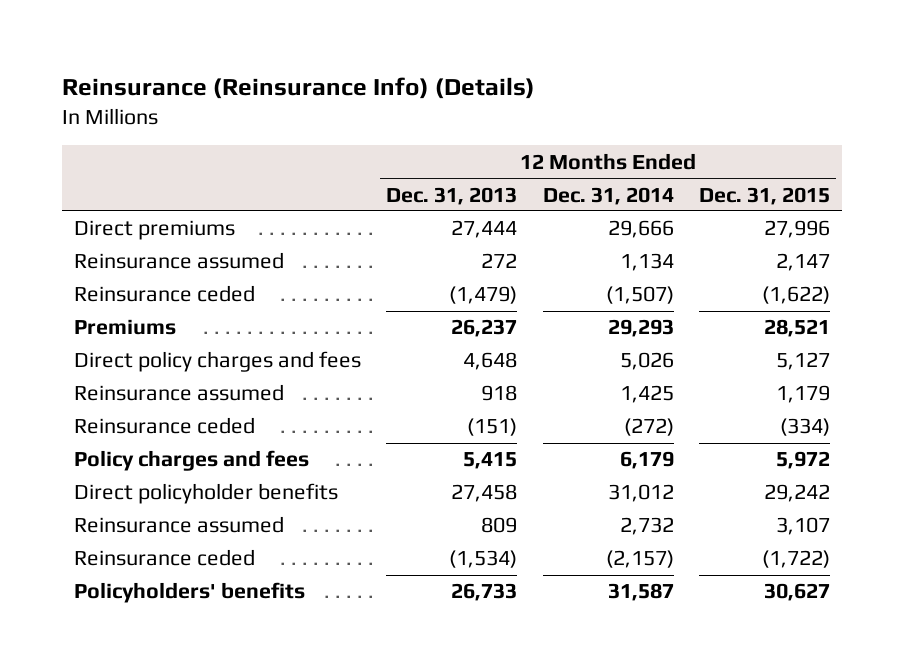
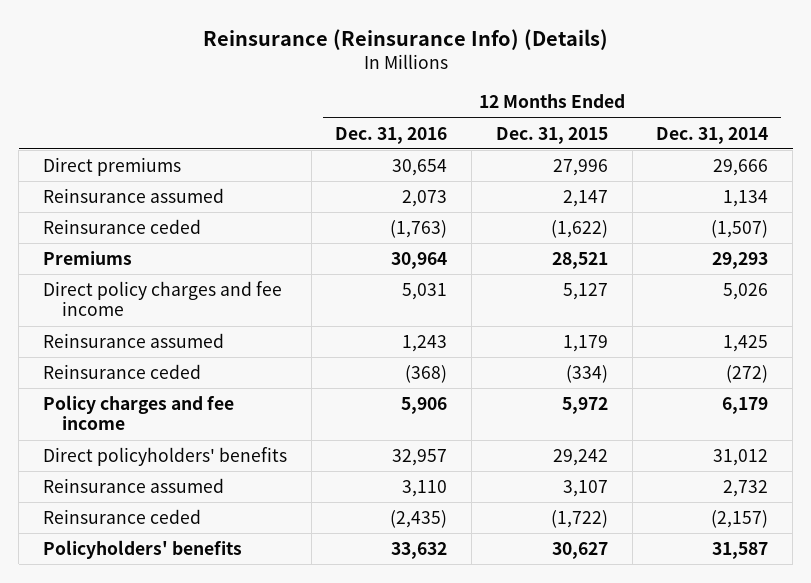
- | 12 Months Ended Dec. 31, 2013 | 12 Months Ended Dec. 31, 2014 | 12 Months Ended Dec. 31, 2015
+ | 12 Months Ended Dec. 31, 2016 | 12 Months Ended Dec. 31, 2015 | 12 Months Ended Dec. 31, 2014
- Direct policy charges and fees | 4,648 | 5,026 | 5,127
+ Direct policy charges and fee income | 5,031 | 5,127 | 5,026
- Policy charges and fees | 5,415 | 6,179 | 5,972
- Direct policyholder benefits | 27,458 | 31,012 | 29,242
+ Policy charges and fee income | 5,906 | 5,972 | 6,179
+ Direct policyholders' benefits | 32,957 | 29,242 | 31,012

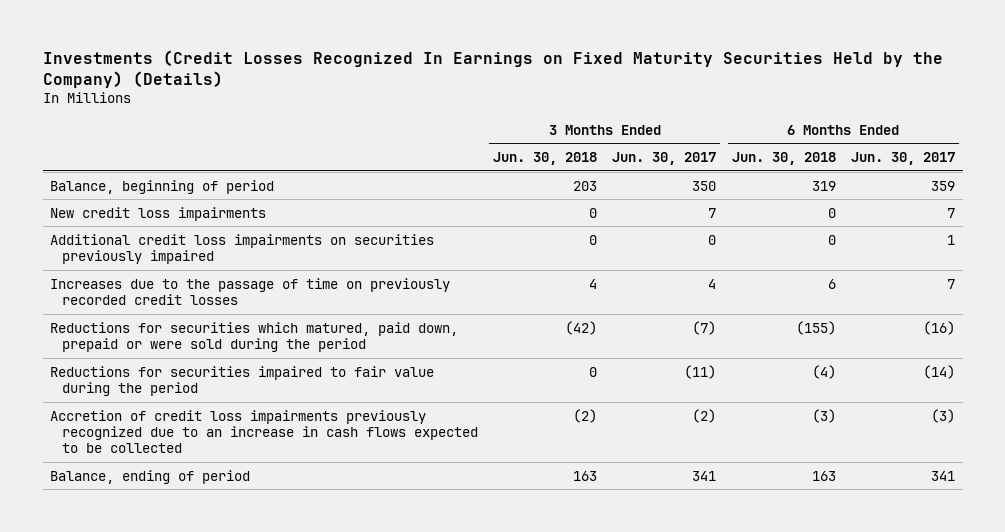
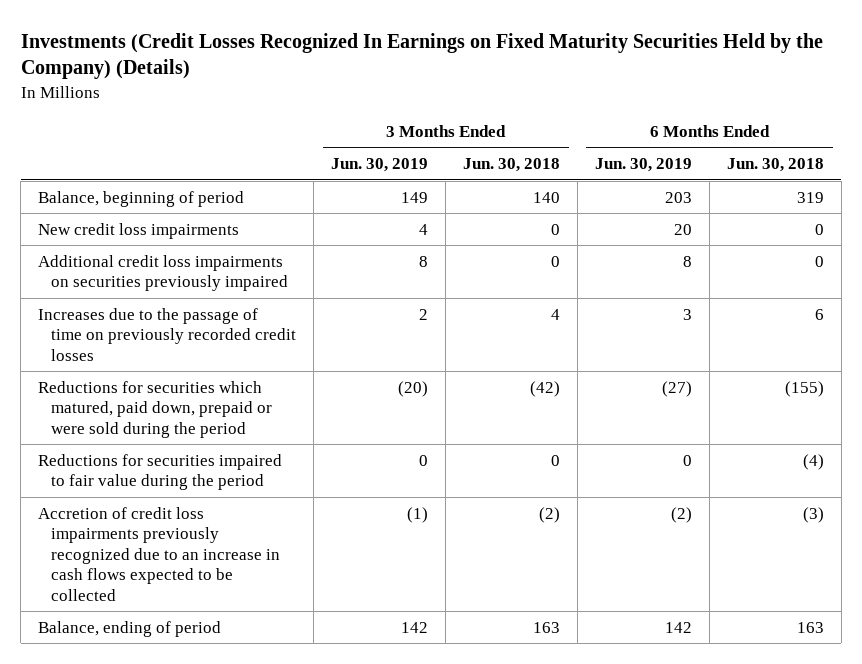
- | 3 Months Ended Jun. 30, 2018 | 3 Months Ended Jun. 30, 2017 | 6 Months Ended Jun. 30, 2018 | 6 Months Ended Jun. 30, 2017
+ | 3 Months Ended Jun. 30, 2019 | 3 Months Ended Jun. 30, 2018 | 6 Months Ended Jun. 30, 2019 | 6 Months Ended Jun. 30, 2018
- Balance, beginning of period | 203 | 350 | 319 | 359
+ Balance, beginning of period | 149 | 140 | 203 | 319

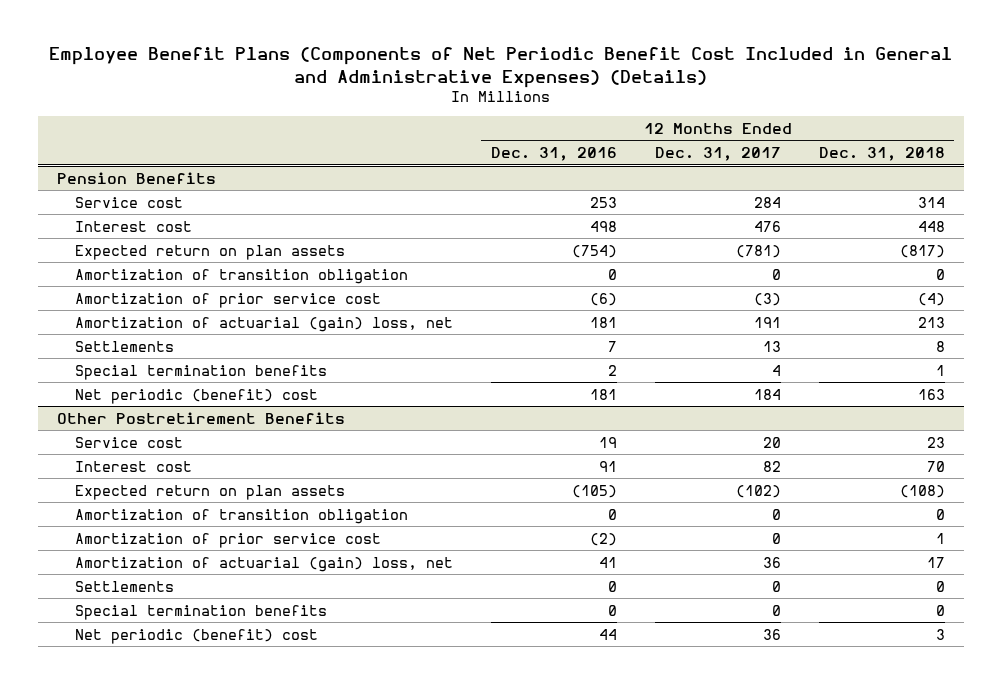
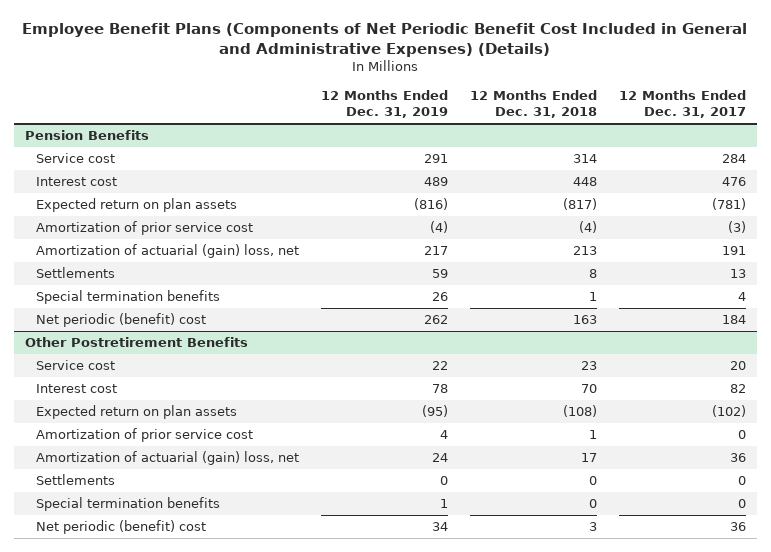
- | 12 Months Ended Dec. 31, 2016 | 12 Months Ended Dec. 31, 2017 | 12 Months Ended Dec. 31, 2018
+ | 12 Months Ended Dec. 31, 2019 | 12 Months Ended Dec. 31, 2018 | 12 Months Ended Dec. 31, 2017
@ Pension Benefits
- Amortization of transition obligation | 0 | 0 | 0
@ Other Postretirement Benefits
- Amortization of transition obligation | 0 | 0 | 0

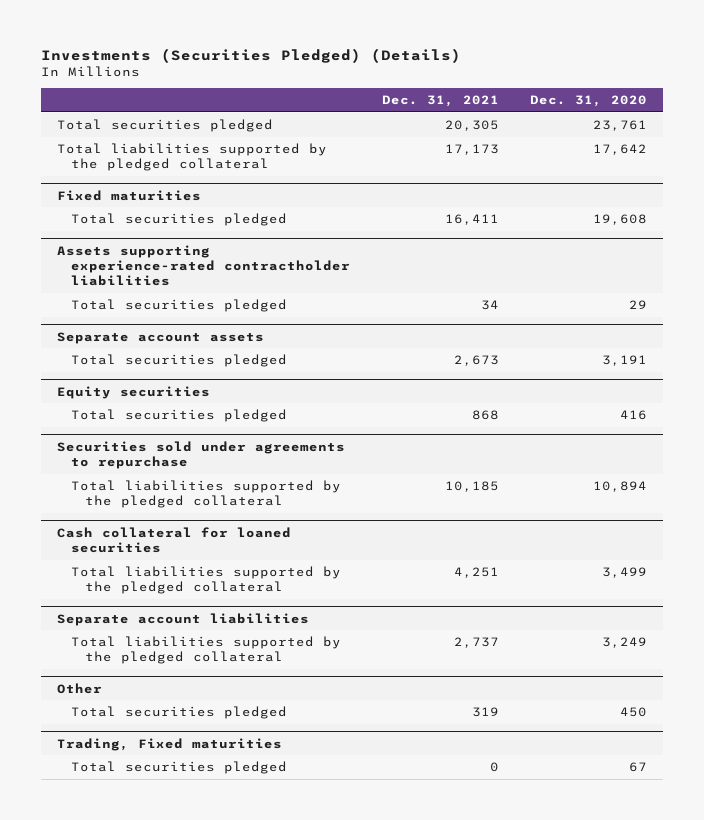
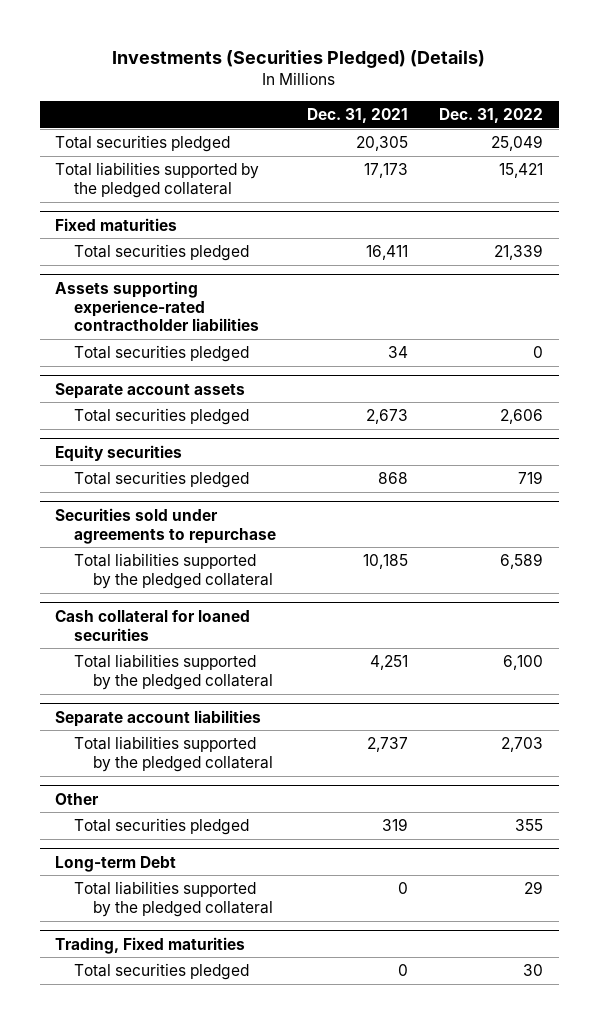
- | Dec. 31, 2021 | Dec. 31, 2020
+ | Dec. 31, 2021 | Dec. 31, 2022
+ Long-term Debt
+ Total liabilities supported by the pledged collateral | 0 | 29

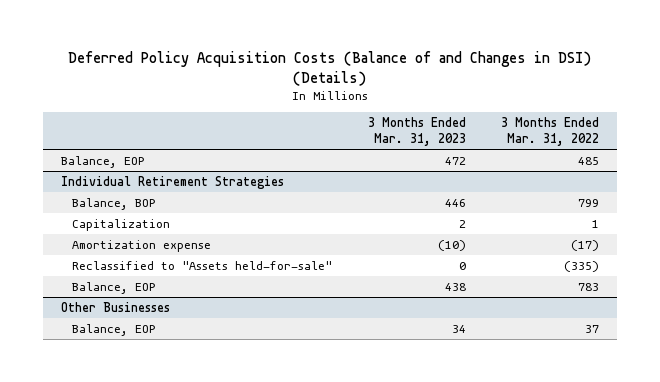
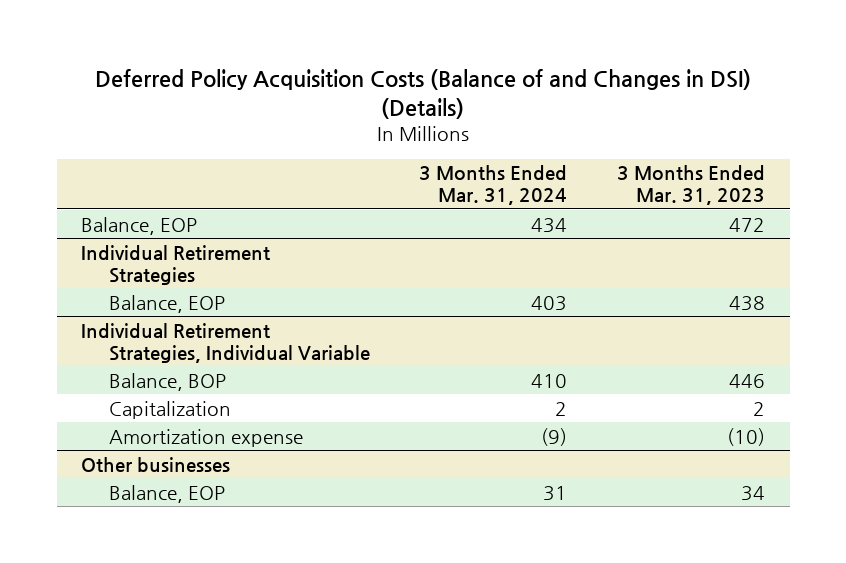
- | 3 Months Ended Mar. 31, 2023 | 3 Months Ended Mar. 31, 2022
+ | 3 Months Ended Mar. 31, 2024 | 3 Months Ended Mar. 31, 2023
@ Individual Retirement Strategies
moved up: Balance, EOP | 403 | 438
+ Individual Retirement Strategies, Individual Variable
@ Individual Retirement Strategies
- Reclassified to "Assets held-for-sale" | 0 | (335)
- Other Businesses
+ Other businesses

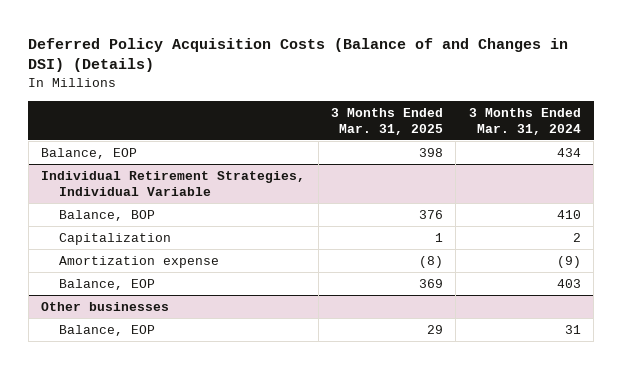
- | 3 Months Ended Mar. 31, 2024 | 3 Months Ended Mar. 31, 2023
+ | 3 Months Ended Mar. 31, 2025 | 3 Months Ended Mar. 31, 2024
- Individual Retirement Strategies
- Balance, EOP | 403 | 438
@ Individual Retirement Strategies, Individual Variable
+ Balance, EOP | 369 | 403

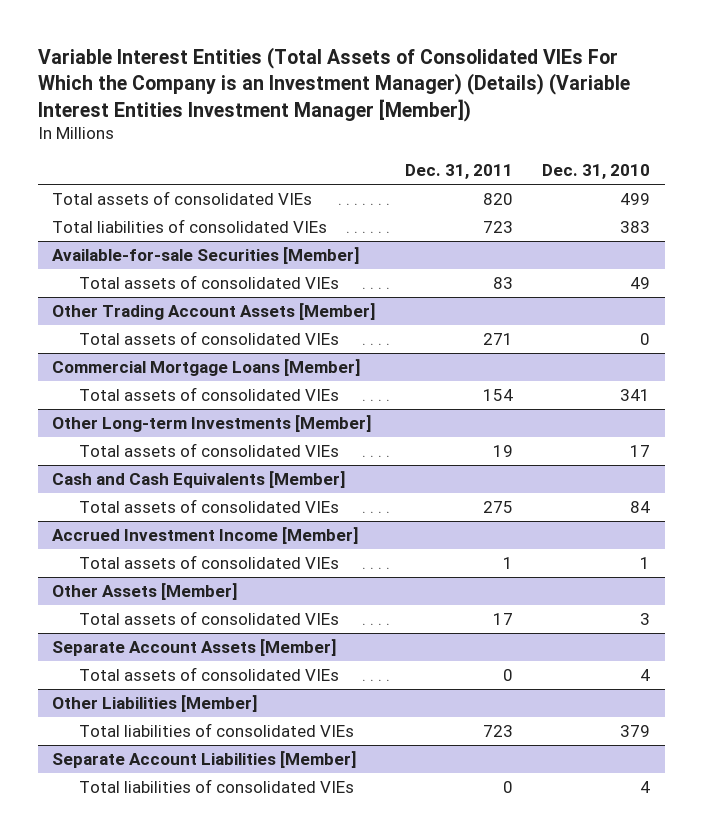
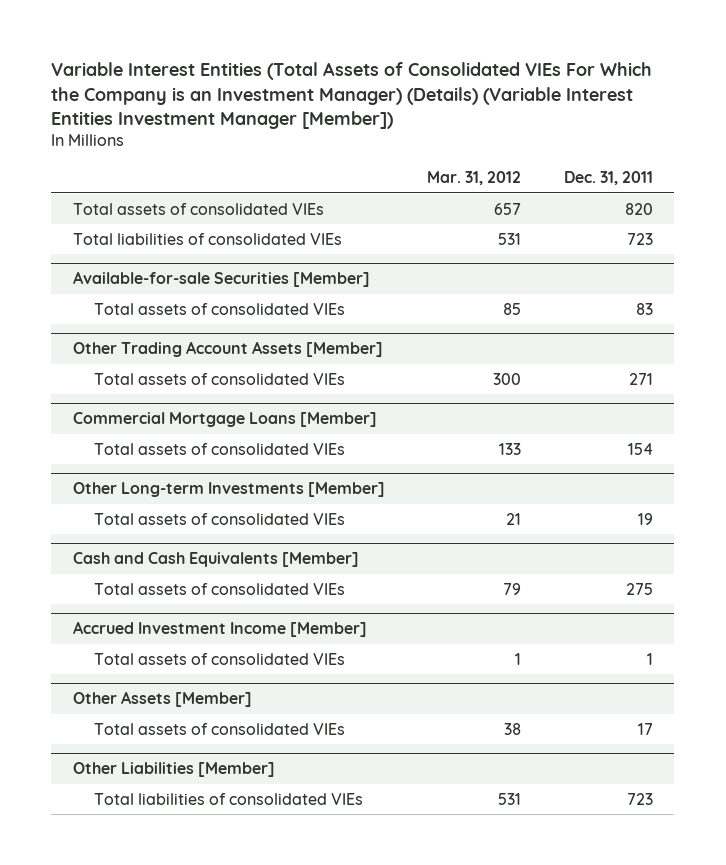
- | Dec. 31, 2011 | Dec. 31, 2010
+ | Mar. 31, 2012 | Dec. 31, 2011
- Separate Account Assets [Member]
- Total assets of consolidated VIEs | 0 | 4
- Separate Account Liabilities [Member]
- Total liabilities of consolidated VIEs | 0 | 4

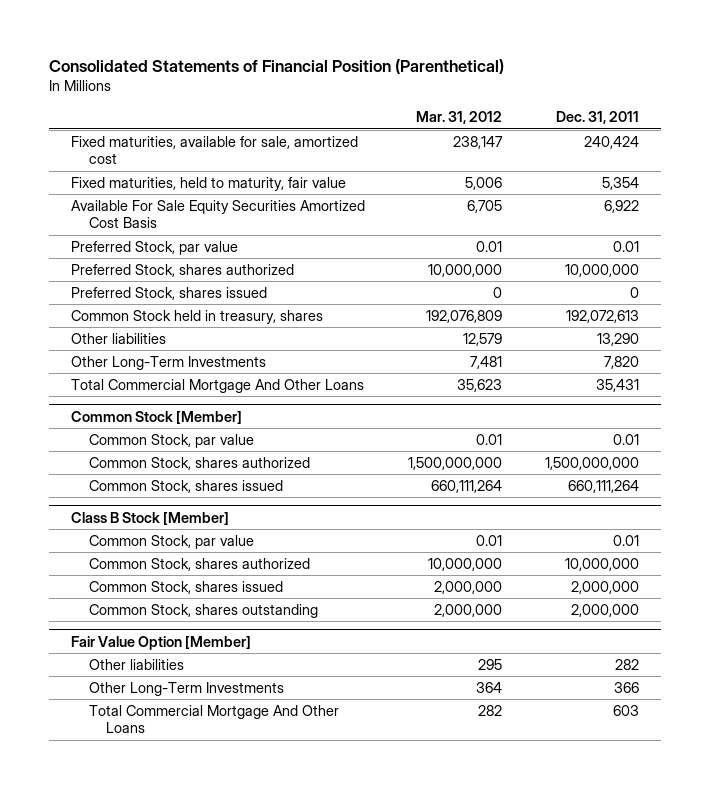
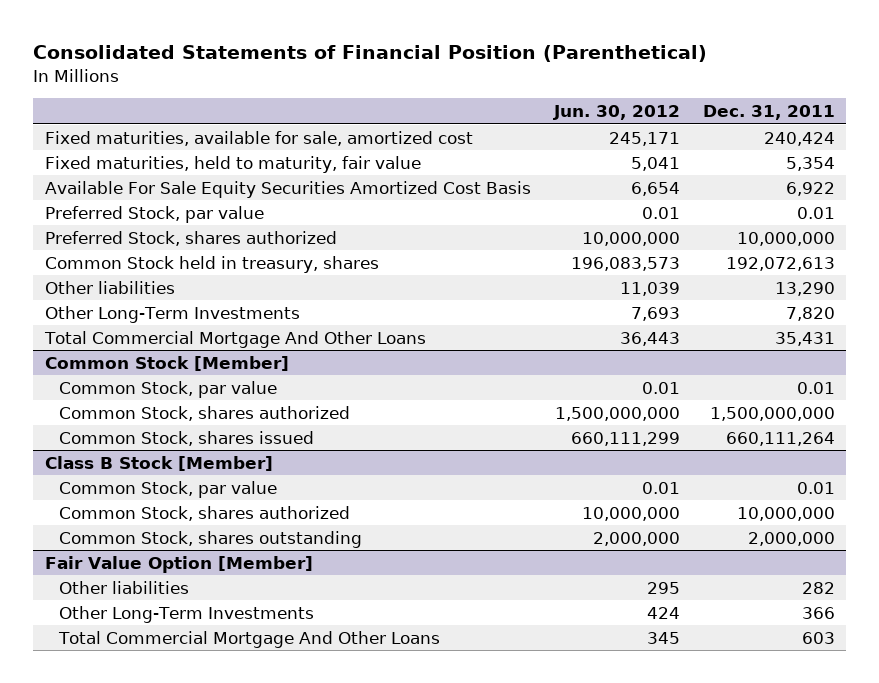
- | Mar. 31, 2012 | Dec. 31, 2011
+ | Jun. 30, 2012 | Dec. 31, 2011
- Preferred Stock, shares issued | 0 | 0
@ Class B Stock [Member]
- Common Stock, shares issued | 2,000,000 | 2,000,000

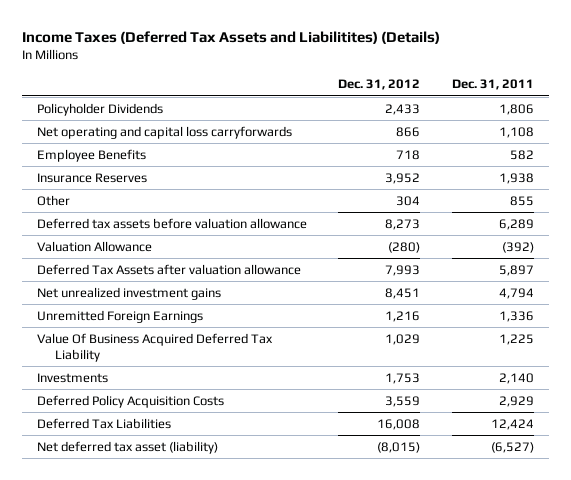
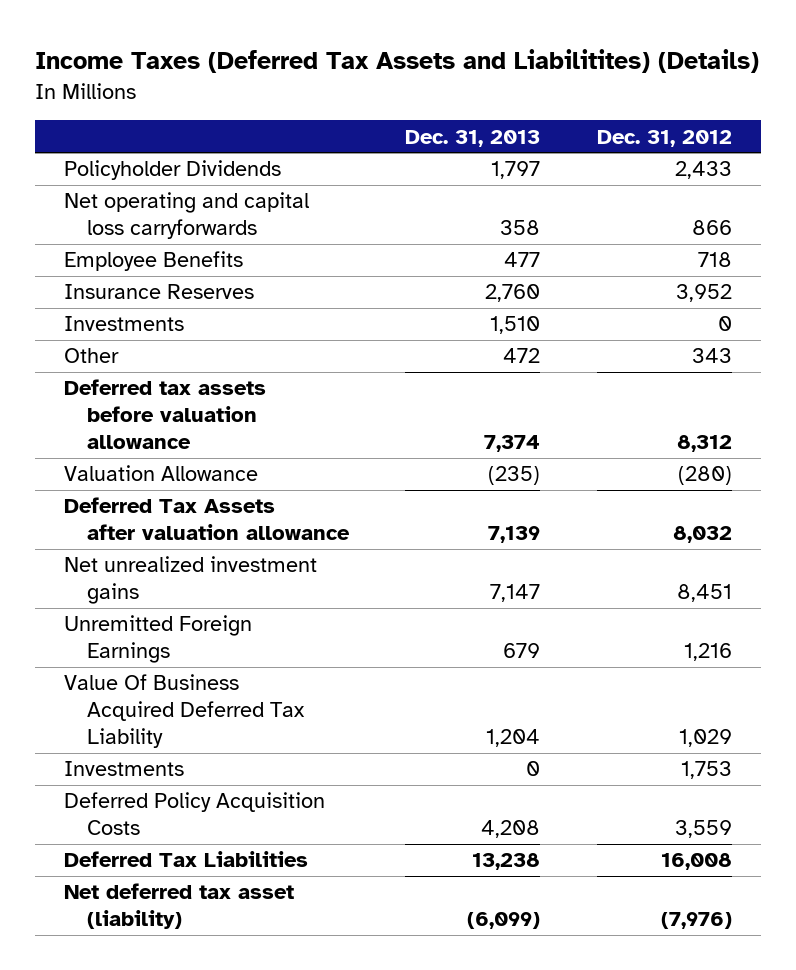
- | Dec. 31, 2012 | Dec. 31, 2011
+ | Dec. 31, 2013 | Dec. 31, 2012
- Other | 304 | 855
- Deferred tax assets before valuation allowance | 8,273 | 6,289
+ Investments | 1,510 | 0
+ Other | 472 | 343
+ Deferred tax assets before valuation allowance | 7,374 | 8,312
- Deferred Tax Assets after valuation allowance | 7,993 | 5,897
+ Deferred Tax Assets after valuation allowance | 7,139 | 8,032
- Net deferred tax asset (liability) | (8,015) | (6,527)
+ Net deferred tax asset (liability) | (6,099) | (7,976)

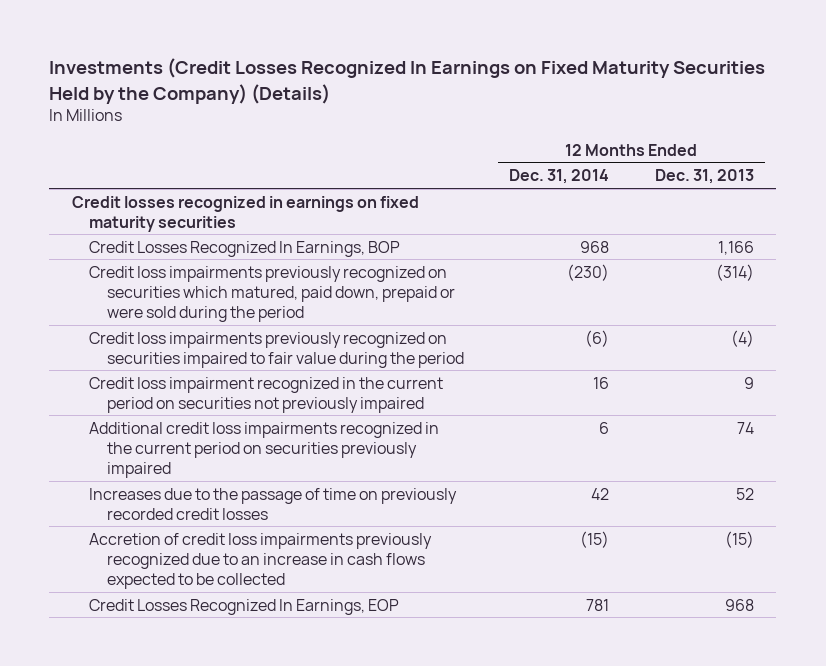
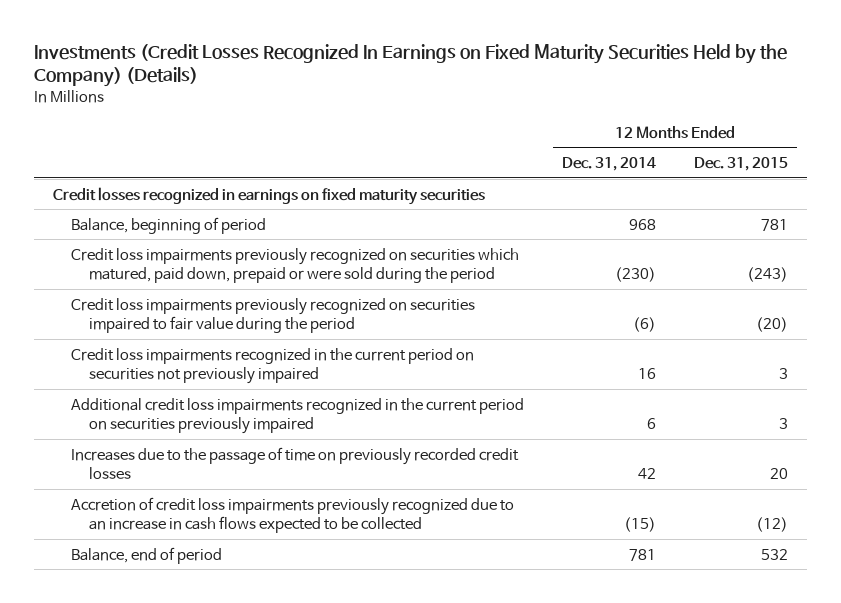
- | 12 Months Ended Dec. 31, 2014 | 12 Months Ended Dec. 31, 2013
+ | 12 Months Ended Dec. 31, 2014 | 12 Months Ended Dec. 31, 2015
- Credit Losses Recognized In Earnings, BOP | 968 | 1,166
+ Balance, beginning of period | 968 | 781
- Credit loss impairment recognized in the current period on securities not previously impaired | 16 | 9
+ Credit loss impairments recognized in the current period on securities not previously impaired | 16 | 3
- Credit Losses Recognized In Earnings, EOP | 781 | 968
+ Balance, end of period | 781 | 532

